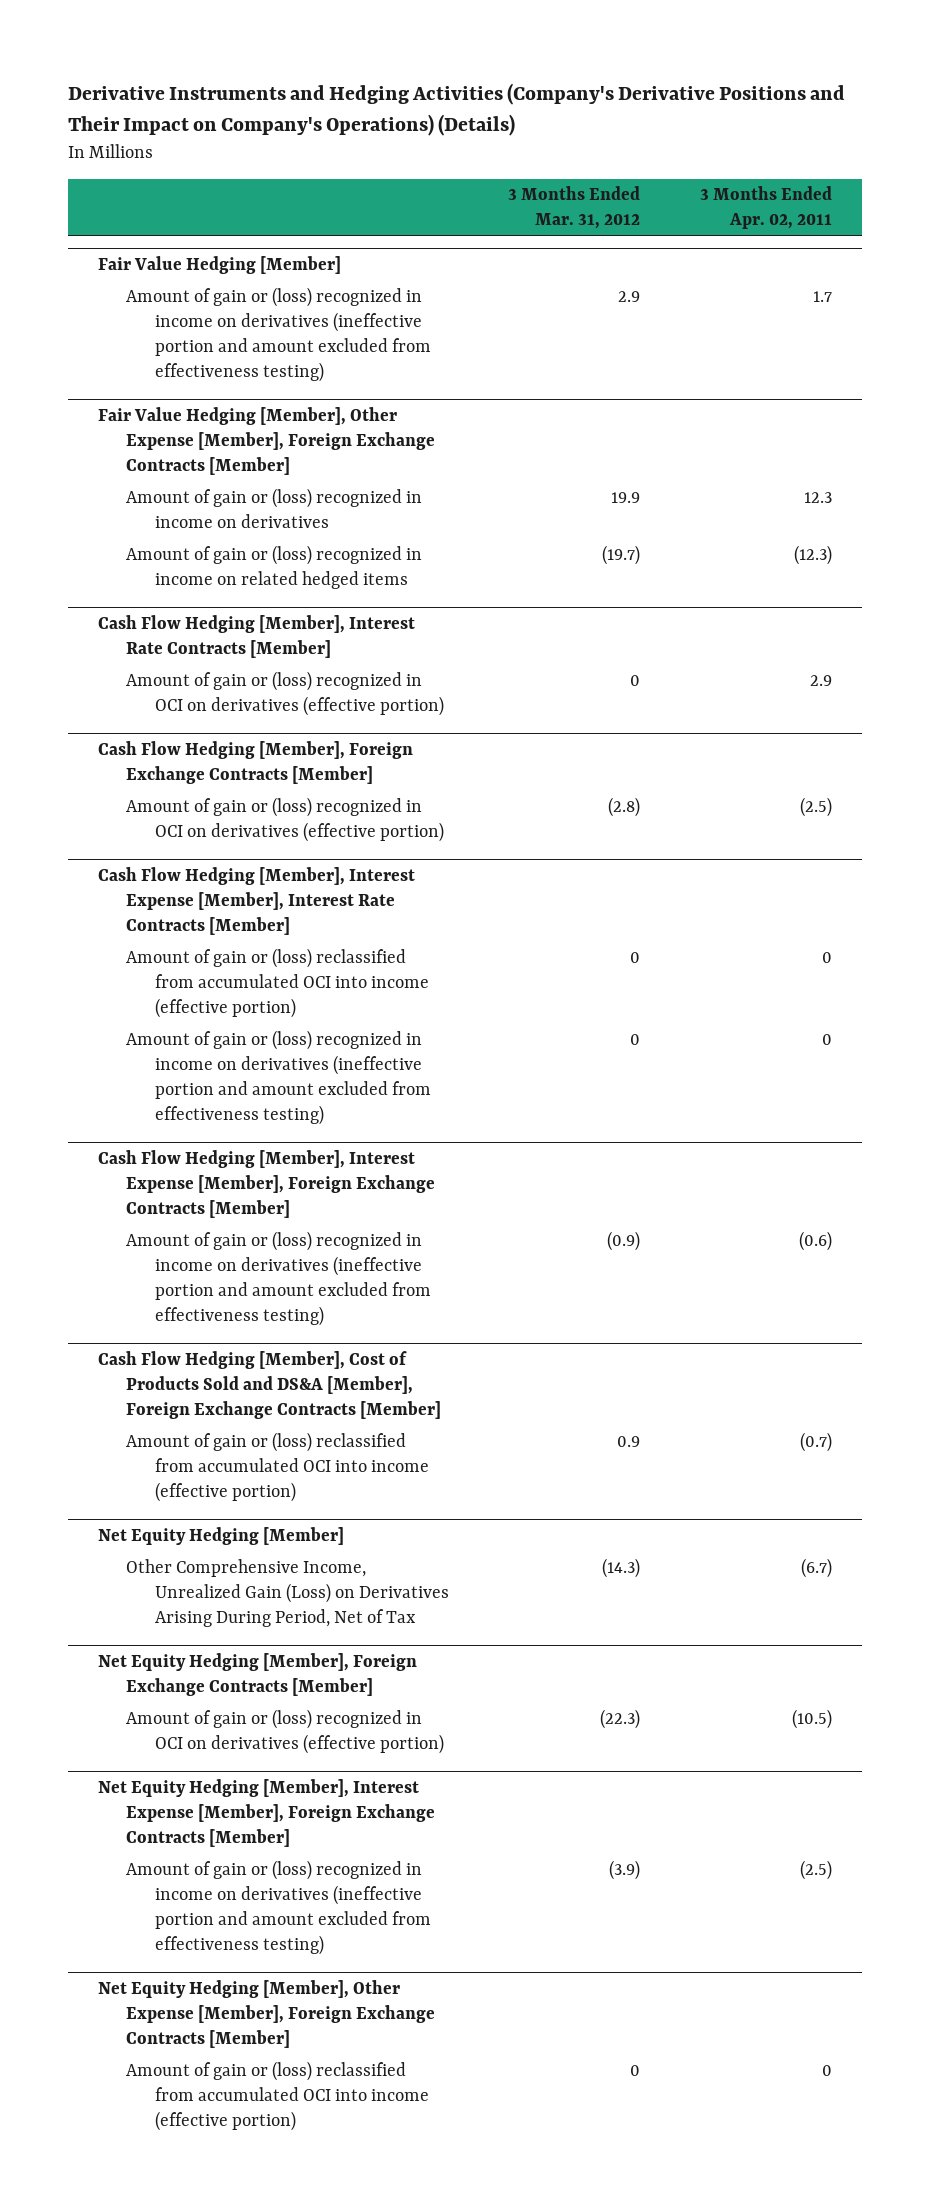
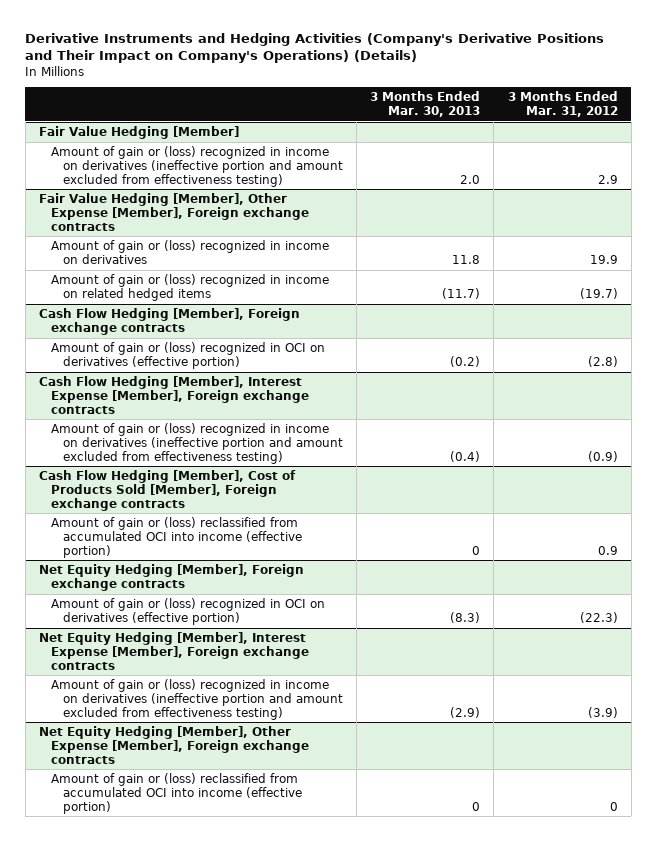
- | 3 Months Ended Mar. 31, 2012 | 3 Months Ended Apr. 02, 2011
+ | 3 Months Ended Mar. 30, 2013 | 3 Months Ended Mar. 31, 2012
- Fair Value Hedging [Member], Other Expense [Member], Foreign Exchange Contracts [Member]
+ Fair Value Hedging [Member], Other Expense [Member], Foreign exchange contracts
- Cash Flow Hedging [Member], Interest Rate Contracts [Member]
- Amount of gain or (loss) recognized in OCI on derivatives (effective portion) | 0 | 2.9
- Cash Flow Hedging [Member], Foreign Exchange Contracts [Member]
+ Cash Flow Hedging [Member], Foreign exchange contracts
- Cash Flow Hedging [Member], Interest Expense [Member], Interest Rate Contracts [Member]
- Amount of gain or (loss) reclassified from accumulated OCI into income (effective portion) | 0 | 0
- Amount of gain or (loss) recognized in income on derivatives (ineffective portion and amount excluded from effectiveness testing) | 0 | 0
- Cash Flow Hedging [Member], Interest Expense [Member], Foreign Exchange Contracts [Member]
+ Cash Flow Hedging [Member], Interest Expense [Member], Foreign exchange contracts
- Cash Flow Hedging [Member], Cost of Products Sold and DS&A [Member], Foreign Exchange Contracts [Member]
+ Cash Flow Hedging [Member], Cost of Products Sold [Member], Foreign exchange contracts
- Net Equity Hedging [Member]
- Other Comprehensive Income, Unrealized Gain (Loss) on Derivatives Arising During Period, Net of Tax | (14.3) | (6.7)
- Net Equity Hedging [Member], Foreign Exchange Contracts [Member]
+ Net Equity Hedging [Member], Foreign exchange contracts
- Net Equity Hedging [Member], Interest Expense [Member], Foreign Exchange Contracts [Member]
+ Net Equity Hedging [Member], Interest Expense [Member], Foreign exchange contracts
- Net Equity Hedging [Member], Other Expense [Member], Foreign Exchange Contracts [Member]
+ Net Equity Hedging [Member], Other Expense [Member], Foreign exchange contracts

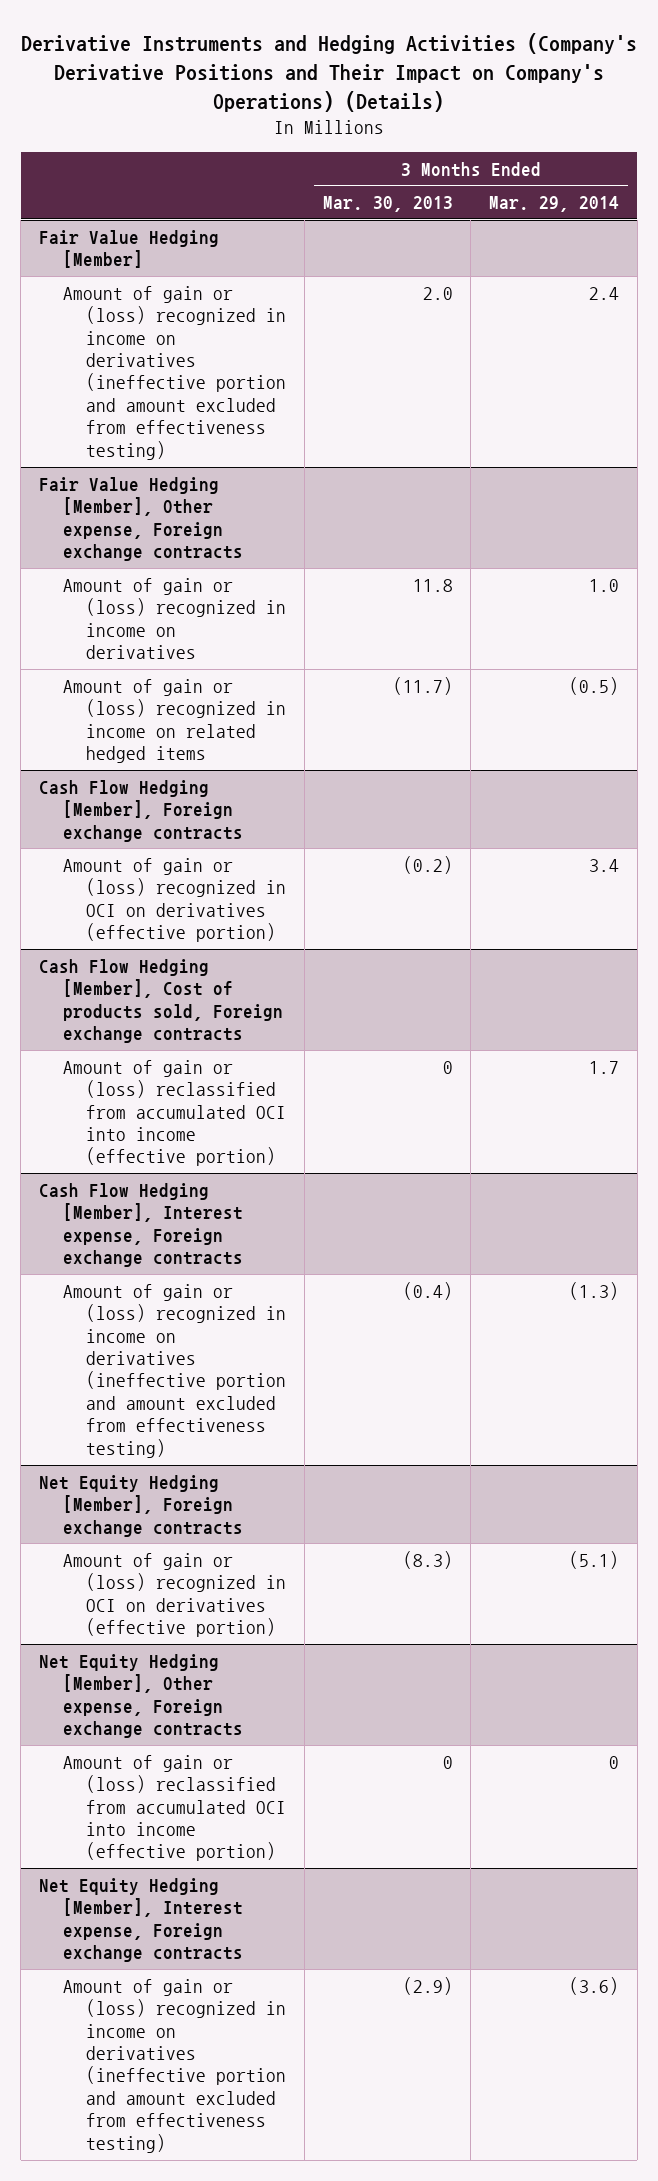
- | 3 Months Ended Mar. 30, 2013 | 3 Months Ended Mar. 31, 2012
+ | 3 Months Ended Mar. 30, 2013 | 3 Months Ended Mar. 29, 2014
- Fair Value Hedging [Member], Other Expense [Member], Foreign exchange contracts
+ Fair Value Hedging [Member], Other expense, Foreign exchange contracts
- Cash Flow Hedging [Member], Interest Expense [Member], Foreign exchange contracts
- Amount of gain or (loss) recognized in income on derivatives (ineffective portion and amount excluded from effectiveness testing) | (0.4) | (0.9)
- Cash Flow Hedging [Member], Cost of Products Sold [Member], Foreign exchange contracts
+ Cash Flow Hedging [Member], Cost of products sold, Foreign exchange contracts
+ Cash Flow Hedging [Member], Interest expense, Foreign exchange contracts
+ Amount of gain or (loss) recognized in income on derivatives (ineffective portion and amount excluded from effectiveness testing) | (0.4) | (1.3)
- Net Equity Hedging [Member], Interest Expense [Member], Foreign exchange contracts
- Amount of gain or (loss) recognized in income on derivatives (ineffective portion and amount excluded from effectiveness testing) | (2.9) | (3.9)
- Net Equity Hedging [Member], Other Expense [Member], Foreign exchange contracts
+ Net Equity Hedging [Member], Other expense, Foreign exchange contracts
+ Net Equity Hedging [Member], Interest expense, Foreign exchange contracts
+ Amount of gain or (loss) recognized in income on derivatives (ineffective portion and amount excluded from effectiveness testing) | (2.9) | (3.6)

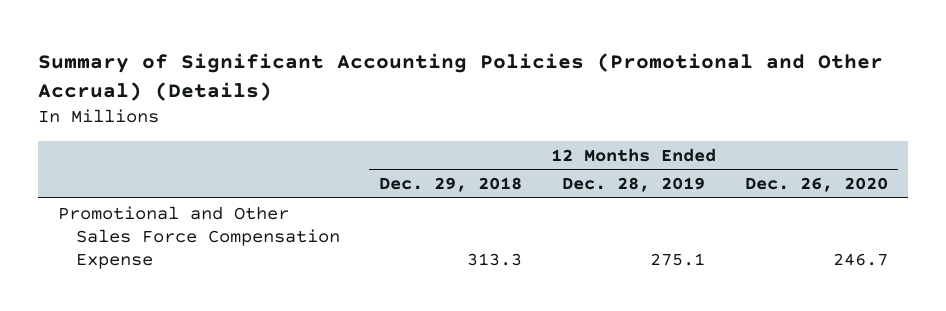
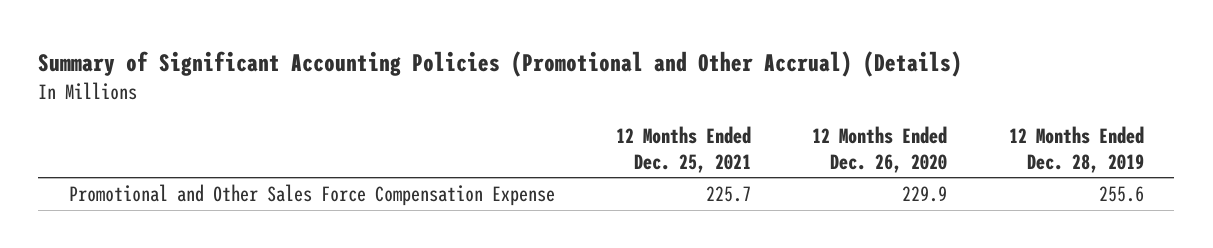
- | 12 Months Ended Dec. 29, 2018 | 12 Months Ended Dec. 28, 2019 | 12 Months Ended Dec. 26, 2020
+ | 12 Months Ended Dec. 25, 2021 | 12 Months Ended Dec. 26, 2020 | 12 Months Ended Dec. 28, 2019
- Promotional and Other Sales Force Compensation Expense | 313.3 | 275.1 | 246.7
+ Promotional and Other Sales Force Compensation Expense | 225.7 | 229.9 | 255.6

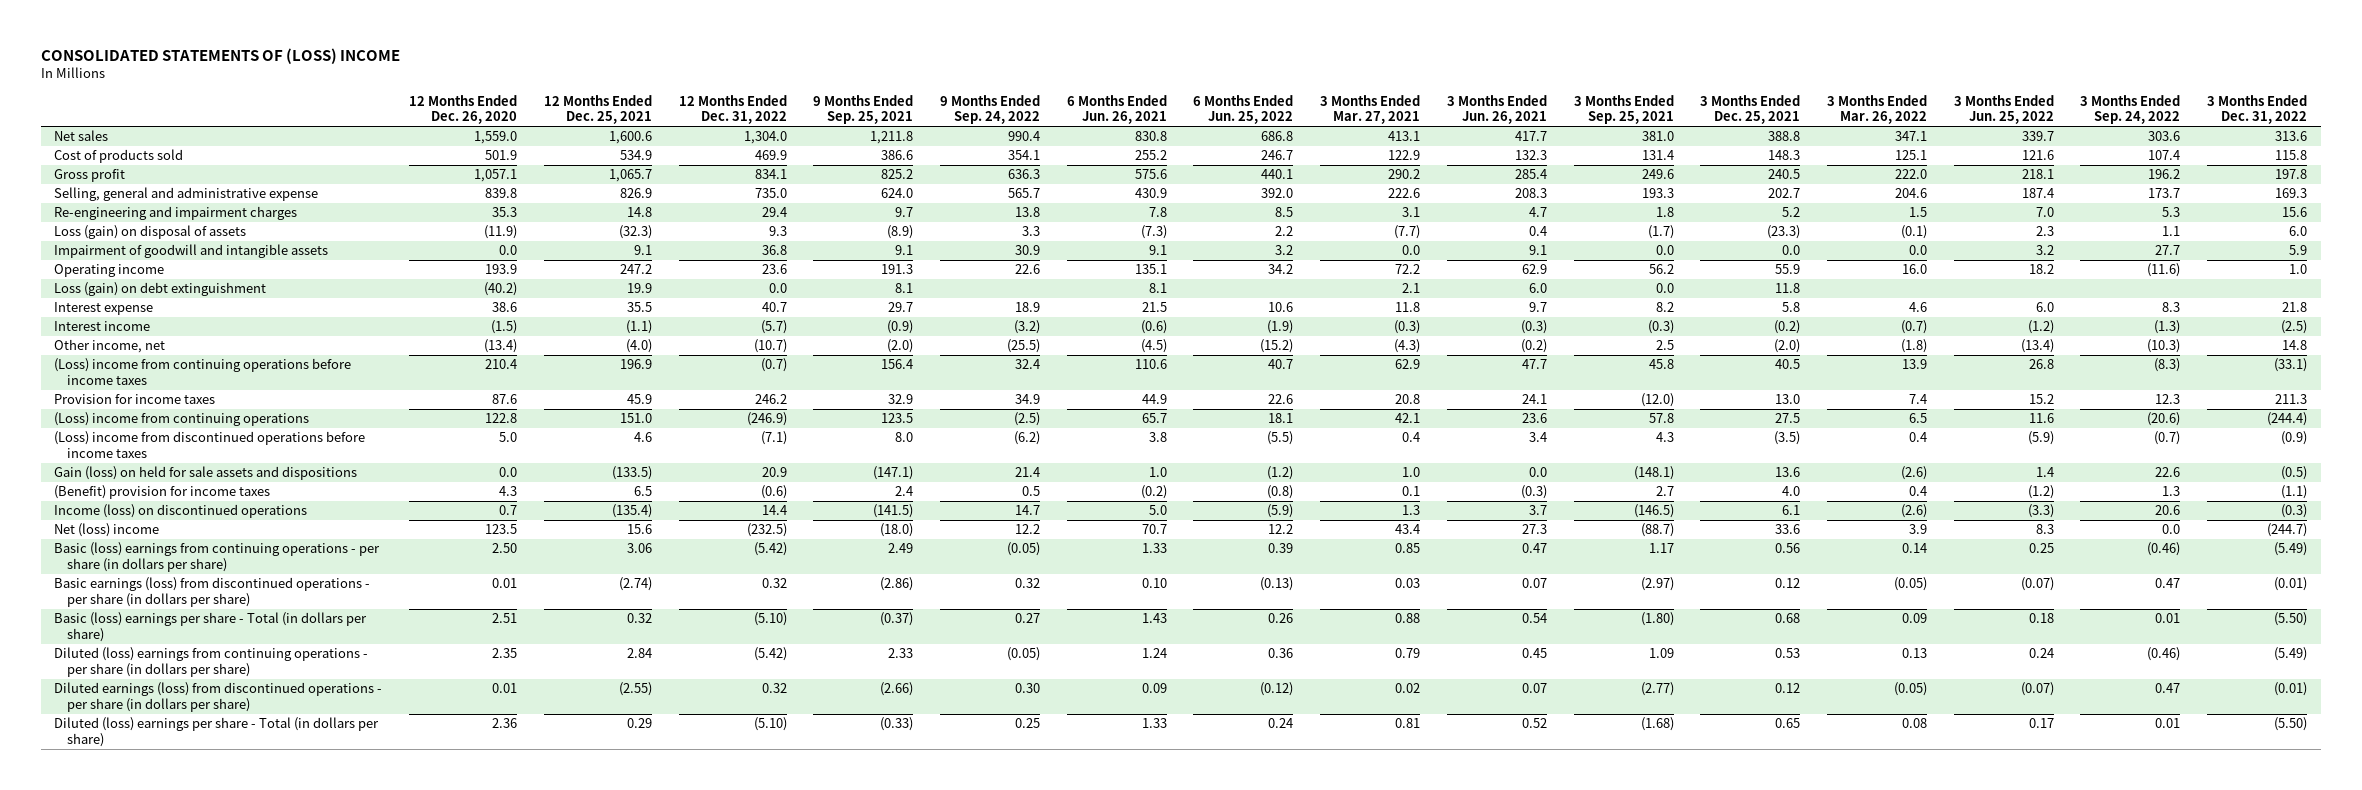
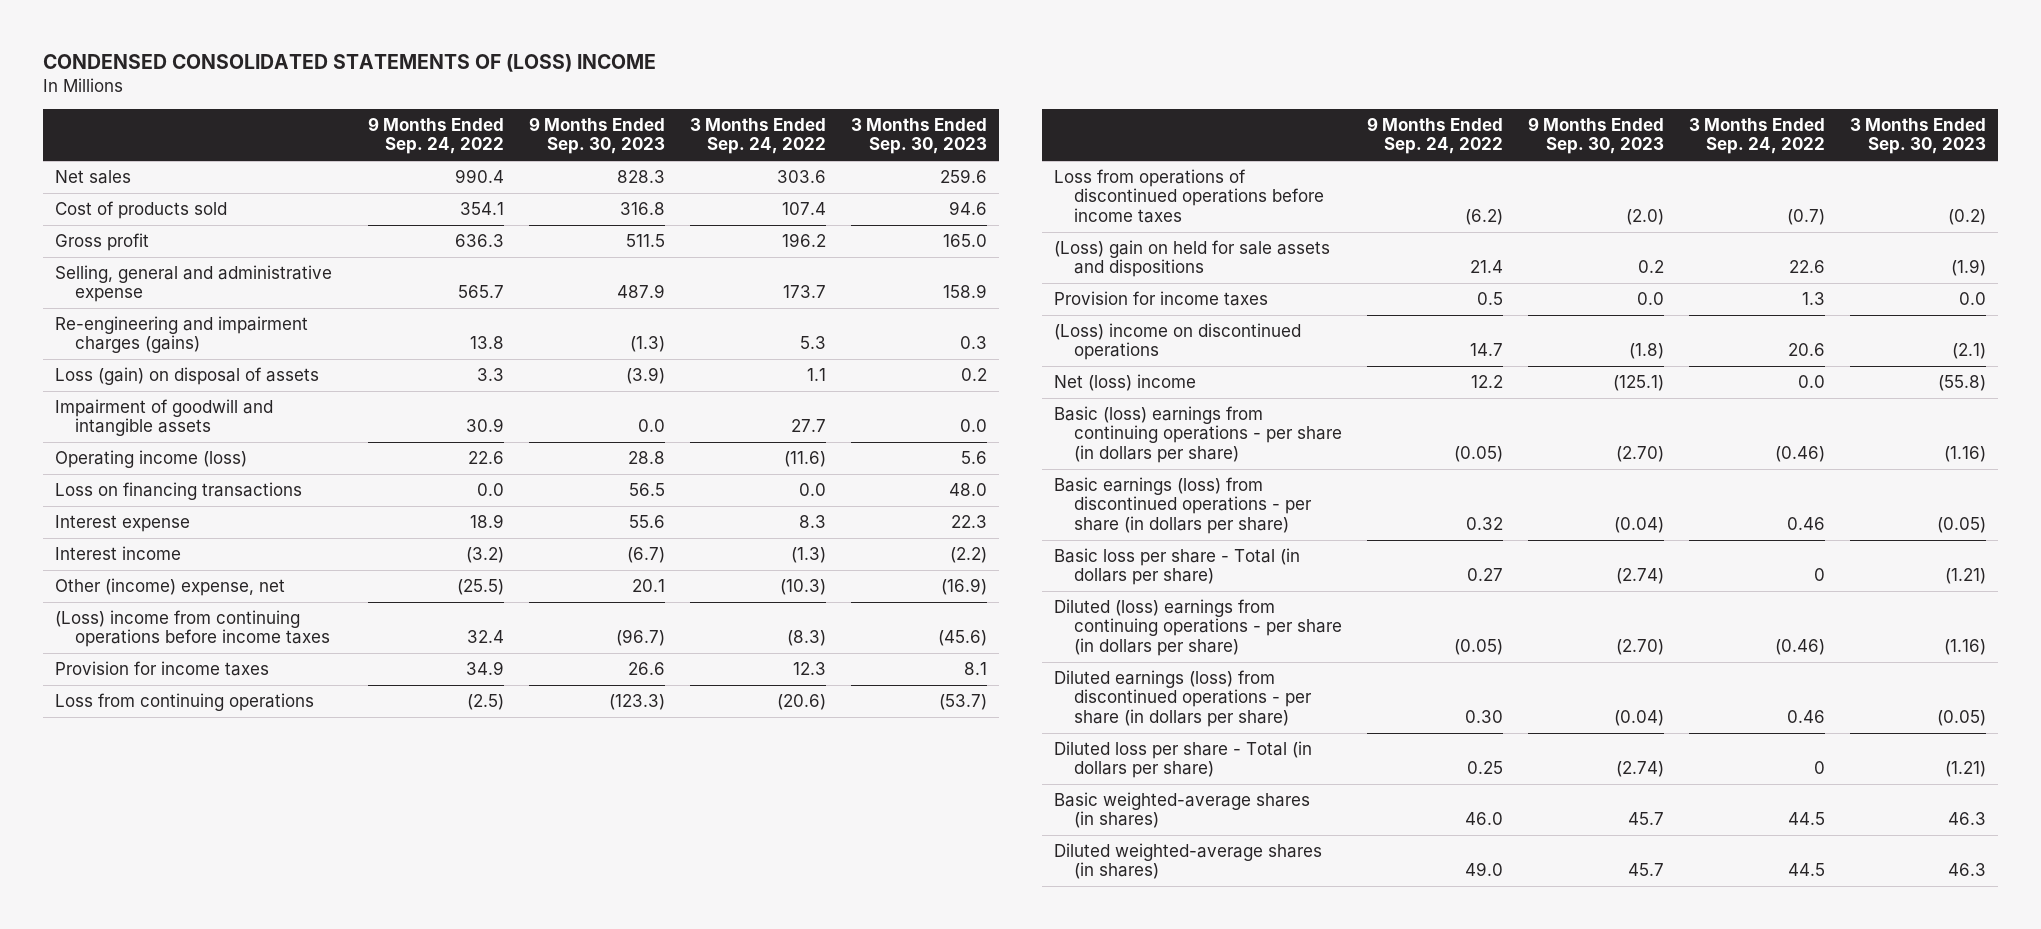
- CONSOLIDATED STATEMENTS OF (LOSS) INCOME
+ CONDENSED CONSOLIDATED STATEMENTS OF (LOSS) INCOME
- | 12 Months Ended Dec. 26, 2020 | 12 Months Ended Dec. 25, 2021 | 12 Months Ended Dec. 31, 2022 | 9 Months Ended Sep. 25, 2021 | 9 Months Ended Sep. 24, 2022 | 6 Months Ended Jun. 26, 2021 | 6 Months Ended Jun. 25, 2022 | 3 Months Ended Mar. 27, 2021 | 3 Months Ended Jun. 26, 2021 | 3 Months Ended Sep. 25, 2021 | 3 Months Ended Dec. 25, 2021 | 3 Months Ended Mar. 26, 2022 | 3 Months Ended Jun. 25, 2022 | 3 Months Ended Sep. 24, 2022 | 3 Months Ended Dec. 31, 2022
+ | 9 Months Ended Sep. 24, 2022 | 9 Months Ended Sep. 30, 2023 | 3 Months Ended Sep. 24, 2022 | 3 Months Ended Sep. 30, 2023
- Re-engineering and impairment charges | 35.3 | 14.8 | 29.4 | 9.7 | 13.8 | 7.8 | 8.5 | 3.1 | 4.7 | 1.8 | 5.2 | 1.5 | 7.0 | 5.3 | 15.6
+ Re-engineering and impairment charges (gains) | 13.8 | (1.3) | 5.3 | 0.3
- Operating income | 193.9 | 247.2 | 23.6 | 191.3 | 22.6 | 135.1 | 34.2 | 72.2 | 62.9 | 56.2 | 55.9 | 16.0 | 18.2 | (11.6) | 1.0
- Loss (gain) on debt extinguishment | (40.2) | 19.9 | 0.0 | 8.1 | | 8.1 | | 2.1 | 6.0 | 0.0 | 11.8 | | | |
+ Operating income (loss) | 22.6 | 28.8 | (11.6) | 5.6
+ Loss on financing transactions | 0.0 | 56.5 | 0.0 | 48.0
- Other income, net | (13.4) | (4.0) | (10.7) | (2.0) | (25.5) | (4.5) | (15.2) | (4.3) | (0.2) | 2.5 | (2.0) | (1.8) | (13.4) | (10.3) | 14.8
+ Other (income) expense, net | (25.5) | 20.1 | (10.3) | (16.9)
- (Loss) income from continuing operations | 122.8 | 151.0 | (246.9) | 123.5 | (2.5) | 65.7 | 18.1 | 42.1 | 23.6 | 57.8 | 27.5 | 6.5 | 11.6 | (20.6) | (244.4)
- (Loss) income from discontinued operations before income taxes | 5.0 | 4.6 | (7.1) | 8.0 | (6.2) | 3.8 | (5.5) | 0.4 | 3.4 | 4.3 | (3.5) | 0.4 | (5.9) | (0.7) | (0.9)
- Gain (loss) on held for sale assets and dispositions | 0.0 | (133.5) | 20.9 | (147.1) | 21.4 | 1.0 | (1.2) | 1.0 | 0.0 | (148.1) | 13.6 | (2.6) | 1.4 | 22.6 | (0.5)
- (Benefit) provision for income taxes | 4.3 | 6.5 | (0.6) | 2.4 | 0.5 | (0.2) | (0.8) | 0.1 | (0.3) | 2.7 | 4.0 | 0.4 | (1.2) | 1.3 | (1.1)
- Income (loss) on discontinued operations | 0.7 | (135.4) | 14.4 | (141.5) | 14.7 | 5.0 | (5.9) | 1.3 | 3.7 | (146.5) | 6.1 | (2.6) | (3.3) | 20.6 | (0.3)
+ Loss from continuing operations | (2.5) | (123.3) | (20.6) | (53.7)
+ Loss from operations of discontinued operations before income taxes | (6.2) | (2.0) | (0.7) | (0.2)
+ (Loss) gain on held for sale assets and dispositions | 21.4 | 0.2 | 22.6 | (1.9)
+ Provision for income taxes | 0.5 | 0.0 | 1.3 | 0.0
+ (Loss) income on discontinued operations | 14.7 | (1.8) | 20.6 | (2.1)
- Basic earnings (loss) from discontinued operations - per share (in dollars per share) | 0.01 | (2.74) | 0.32 | (2.86) | 0.32 | 0.10 | (0.13) | 0.03 | 0.07 | (2.97) | 0.12 | (0.05) | (0.07) | 0.47 | (0.01)
- Basic (loss) earnings per share - Total (in dollars per share) | 2.51 | 0.32 | (5.10) | (0.37) | 0.27 | 1.43 | 0.26 | 0.88 | 0.54 | (1.80) | 0.68 | 0.09 | 0.18 | 0.01 | (5.50)
+ Basic earnings (loss) from discontinued operations - per share (in dollars per share) | 0.32 | (0.04) | 0.46 | (0.05)
+ Basic loss per share - Total (in dollars per share) | 0.27 | (2.74) | 0 | (1.21)
- Diluted earnings (loss) from discontinued operations - per share (in dollars per share) | 0.01 | (2.55) | 0.32 | (2.66) | 0.30 | 0.09 | (0.12) | 0.02 | 0.07 | (2.77) | 0.12 | (0.05) | (0.07) | 0.47 | (0.01)
- Diluted (loss) earnings per share - Total (in dollars per share) | 2.36 | 0.29 | (5.10) | (0.33) | 0.25 | 1.33 | 0.24 | 0.81 | 0.52 | (1.68) | 0.65 | 0.08 | 0.17 | 0.01 | (5.50)
+ Diluted earnings (loss) from discontinued operations - per share (in dollars per share) | 0.30 | (0.04) | 0.46 | (0.05)
+ Diluted loss per share - Total (in dollars per share) | 0.25 | (2.74) | 0 | (1.21)
+ Basic weighted-average shares (in shares) | 46.0 | 45.7 | 44.5 | 46.3
+ Diluted weighted-average shares (in shares) | 49.0 | 45.7 | 44.5 | 46.3

